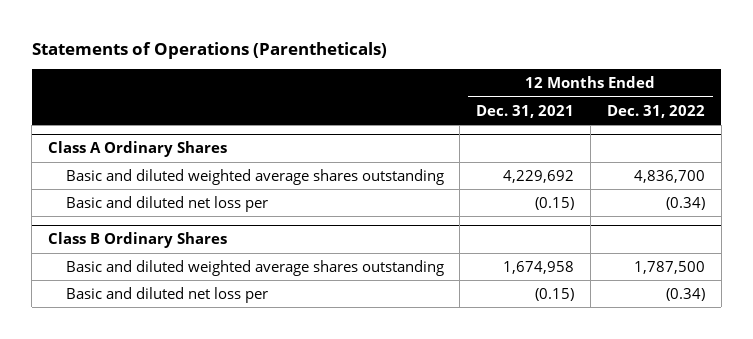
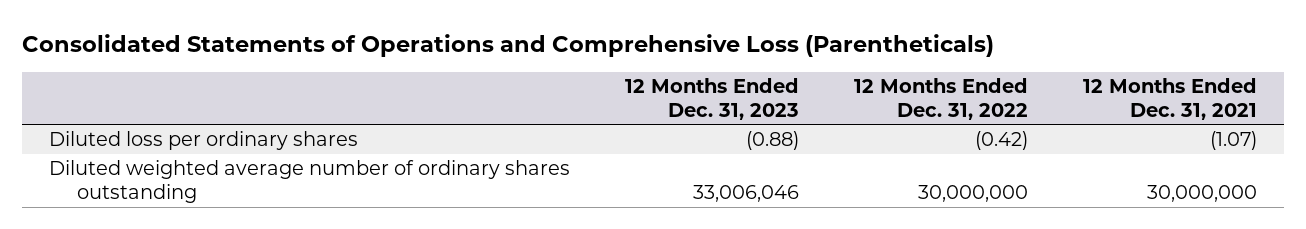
- Statements of Operations (Parentheticals)
+ Consolidated Statements of Operations and Comprehensive Loss (Parentheticals)
- | 12 Months Ended Dec. 31, 2021 | 12 Months Ended Dec. 31, 2022
+ | 12 Months Ended Dec. 31, 2023 | 12 Months Ended Dec. 31, 2022 | 12 Months Ended Dec. 31, 2021
- Class A Ordinary Shares
- Basic and diluted weighted average shares outstanding | 4,229,692 | 4,836,700
- Basic and diluted net loss per | (0.15) | (0.34)
- Class B Ordinary Shares
- Basic and diluted weighted average shares outstanding | 1,674,958 | 1,787,500
- Basic and diluted net loss per | (0.15) | (0.34)
+ Diluted loss per ordinary shares | (0.88) | (0.42) | (1.07)
+ Diluted weighted average number of ordinary shares outstanding | 33,006,046 | 30,000,000 | 30,000,000

